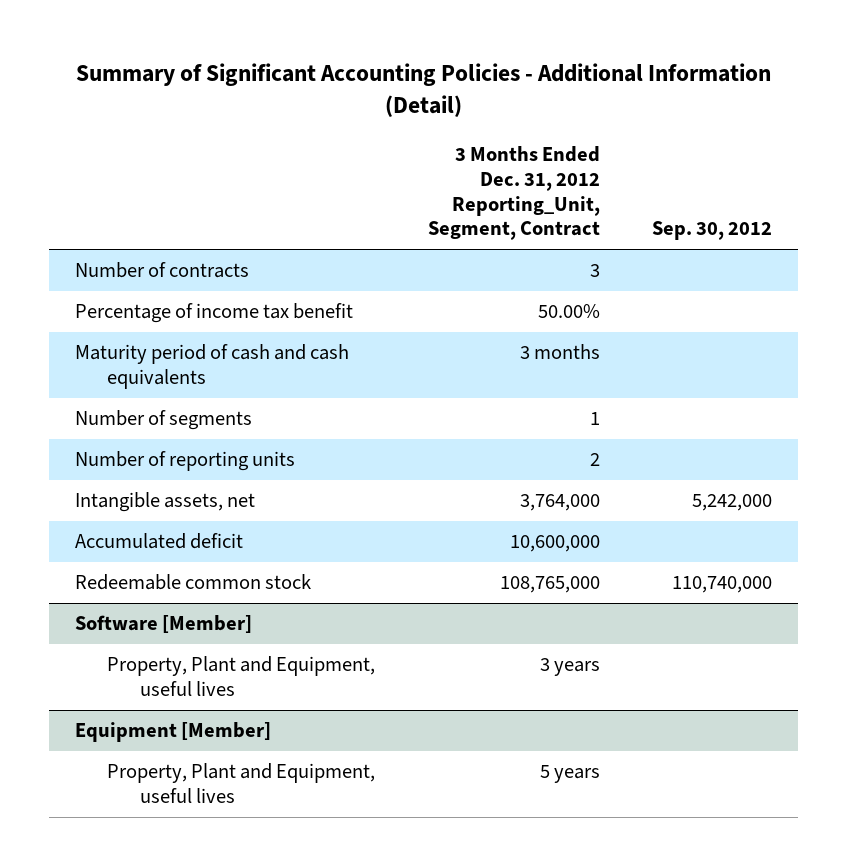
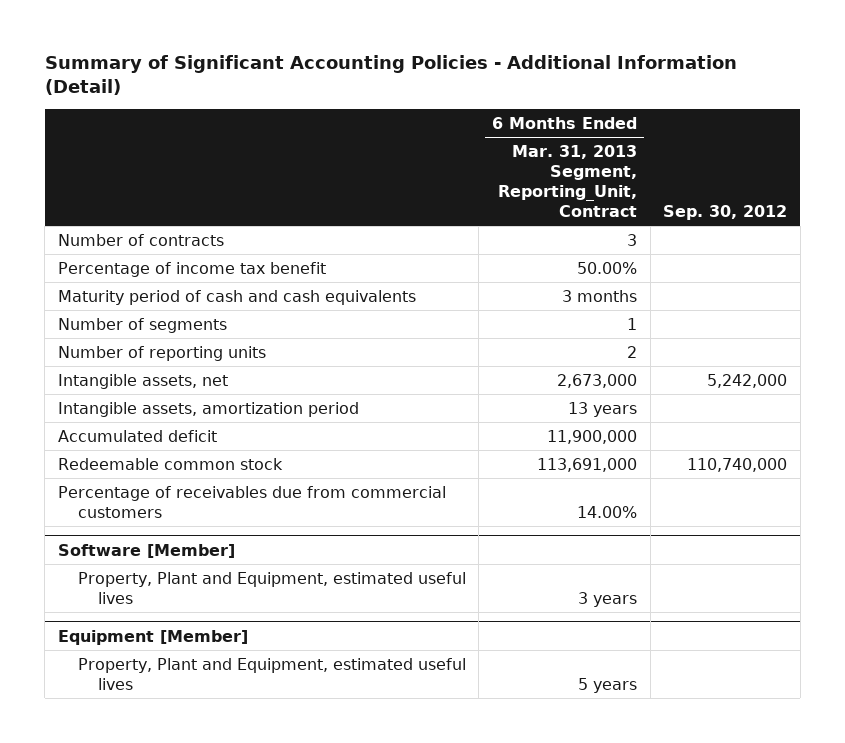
- | 3 Months Ended Dec. 31, 2012 Reporting_Unit, Segment, Contract | Sep. 30, 2012
+ | 6 Months Ended Mar. 31, 2013 Segment, Reporting_Unit, Contract | Sep. 30, 2012
+ Intangible assets, amortization period | 13 years |
+ Percentage of receivables due from commercial customers | 14.00% |
@ Software [Member]
- Property, Plant and Equipment, useful lives | 3 years |
+ Property, Plant and Equipment, estimated useful lives | 3 years |
@ Equipment [Member]
- Property, Plant and Equipment, useful lives | 5 years |
+ Property, Plant and Equipment, estimated useful lives | 5 years |

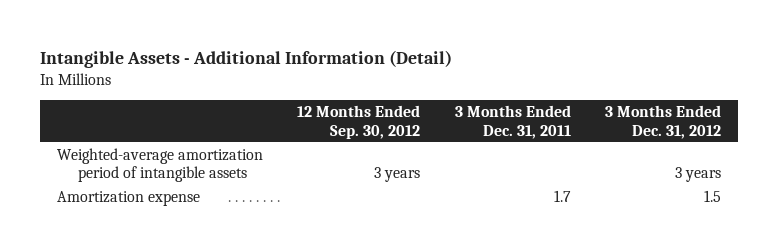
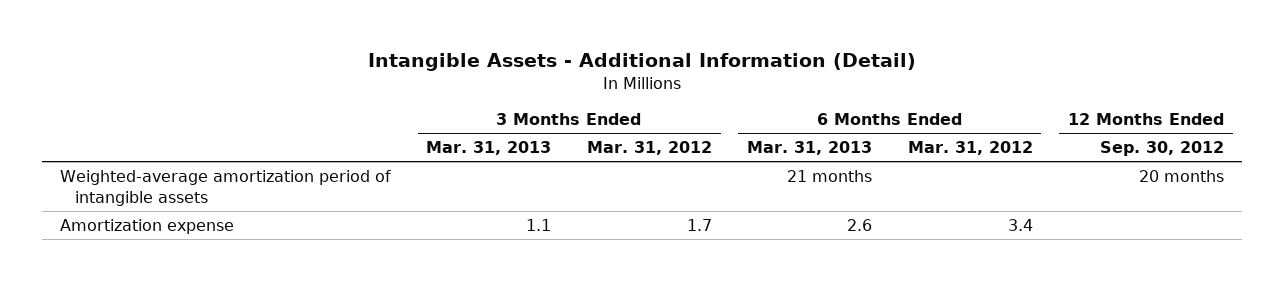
- | 12 Months Ended Sep. 30, 2012 | 3 Months Ended Dec. 31, 2011 | 3 Months Ended Dec. 31, 2012
+ | 3 Months Ended Mar. 31, 2013 | 3 Months Ended Mar. 31, 2012 | 6 Months Ended Mar. 31, 2013 | 6 Months Ended Mar. 31, 2012 | 12 Months Ended Sep. 30, 2012
- Weighted-average amortization period of intangible assets | 3 years | | 3 years
+ Weighted-average amortization period of intangible assets | | | 21 months | | 20 months

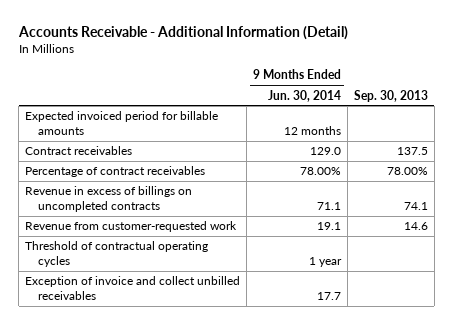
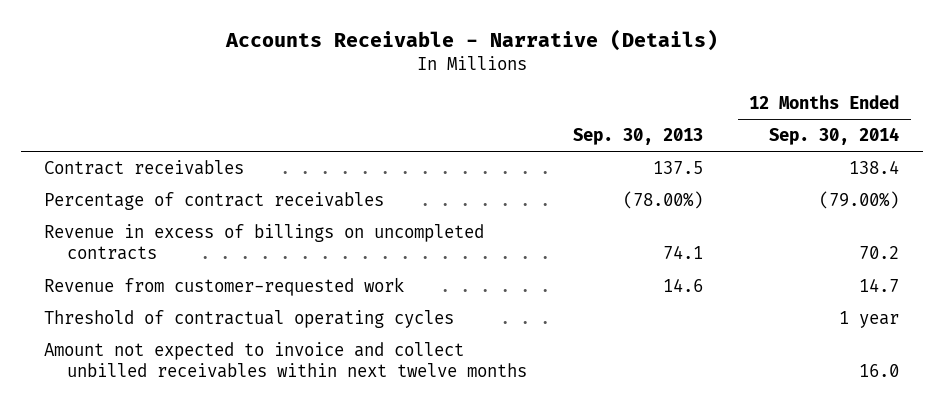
- Accounts Receivable - Additional Information (Detail)
+ Accounts Receivable - Narrative (Details)
- | 9 Months Ended Jun. 30, 2014 | Sep. 30, 2013
+ | Sep. 30, 2013 | 12 Months Ended Sep. 30, 2014
- Expected invoiced period for billable amounts | 12 months |
- Percentage of contract receivables | 78.00% | 78.00%
+ Percentage of contract receivables | (78.00%) | (79.00%)
- Exception of invoice and collect unbilled receivables | 17.7 |
+ Amount not expected to invoice and collect unbilled receivables within next twelve months | | 16.0

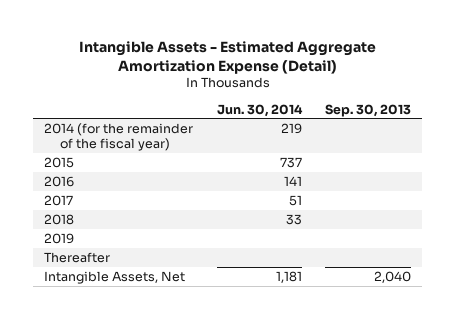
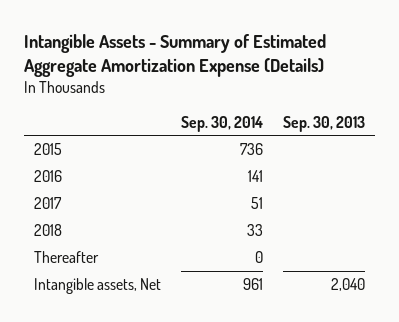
- Intangible Assets - Estimated Aggregate Amortization Expense (Detail)
+ Intangible Assets - Summary of Estimated Aggregate Amortization Expense (Details)
- | Jun. 30, 2014 | Sep. 30, 2013
+ | Sep. 30, 2014 | Sep. 30, 2013
- 2014 (for the remainder of the fiscal year) | 219 |
- 2019
- Intangible Assets, Net | 1,181 | 2,040
+ Intangible assets, Net | 961 | 2,040

